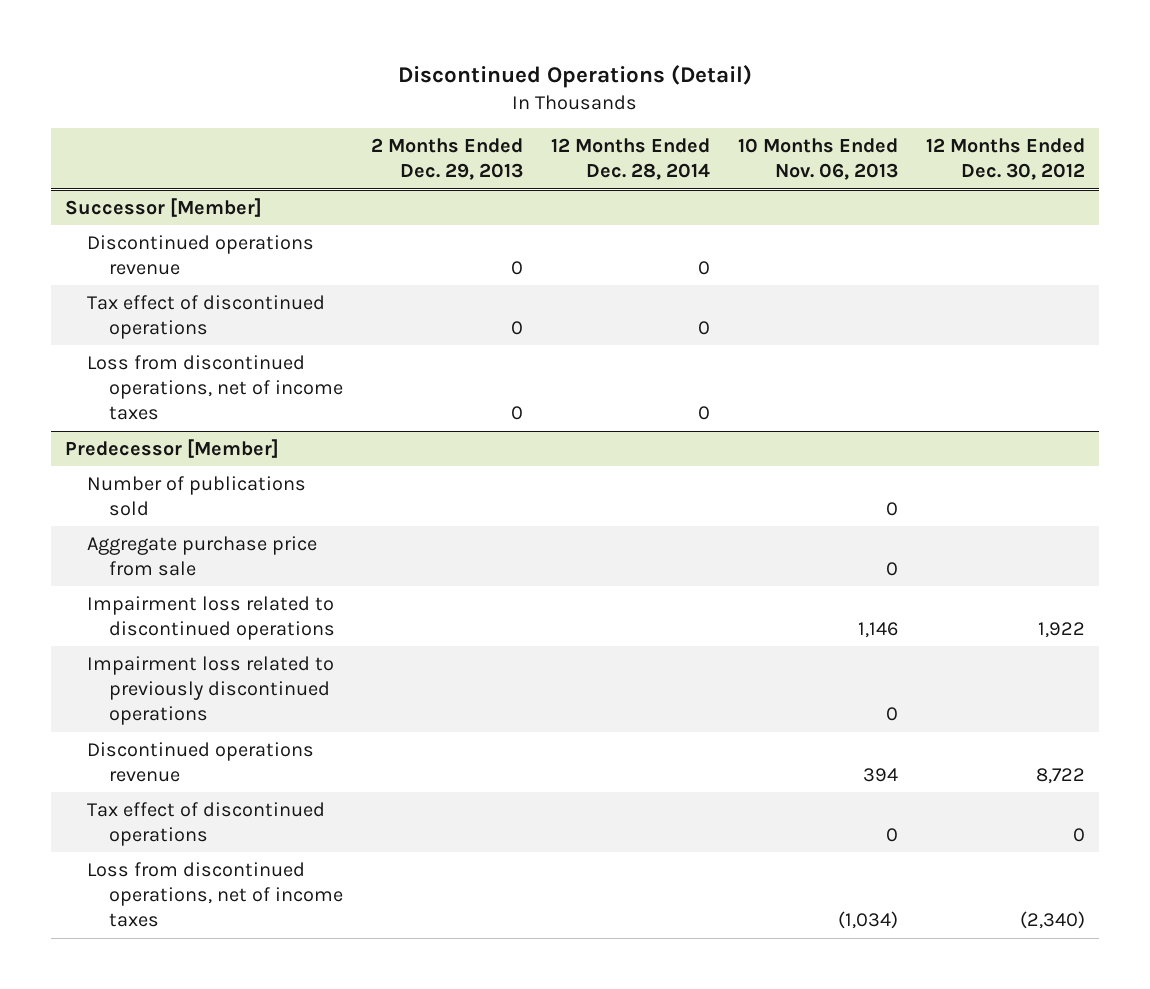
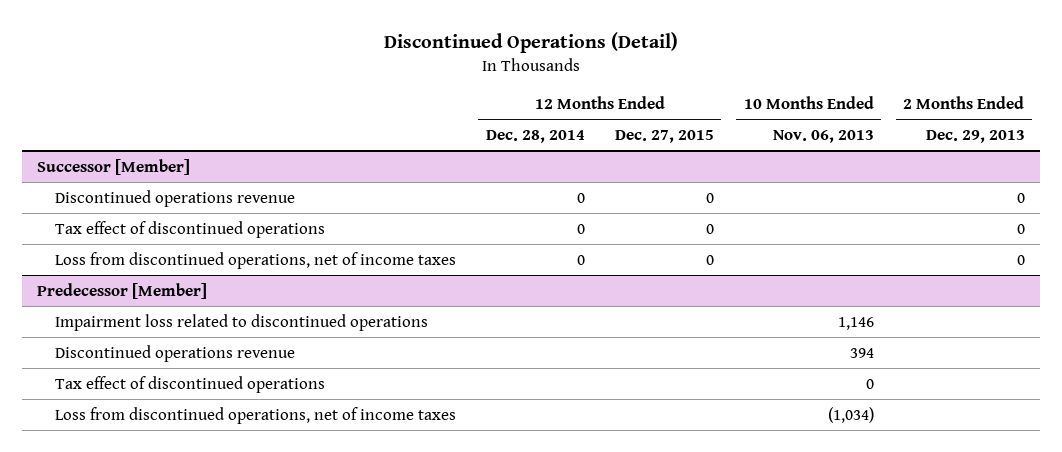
- | 2 Months Ended Dec. 29, 2013 | 12 Months Ended Dec. 28, 2014 | 10 Months Ended Nov. 06, 2013 | 12 Months Ended Dec. 30, 2012
+ | 12 Months Ended Dec. 28, 2014 | 12 Months Ended Dec. 27, 2015 | 10 Months Ended Nov. 06, 2013 | 2 Months Ended Dec. 29, 2013
@ Predecessor [Member]
- Number of publications sold | | | 0 |
- Aggregate purchase price from sale | | | 0 |
- Impairment loss related to previously discontinued operations | | | 0 |

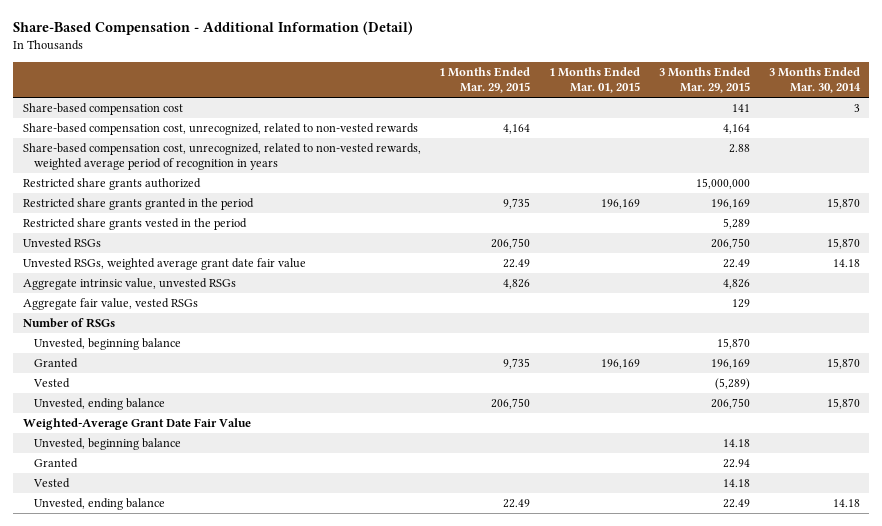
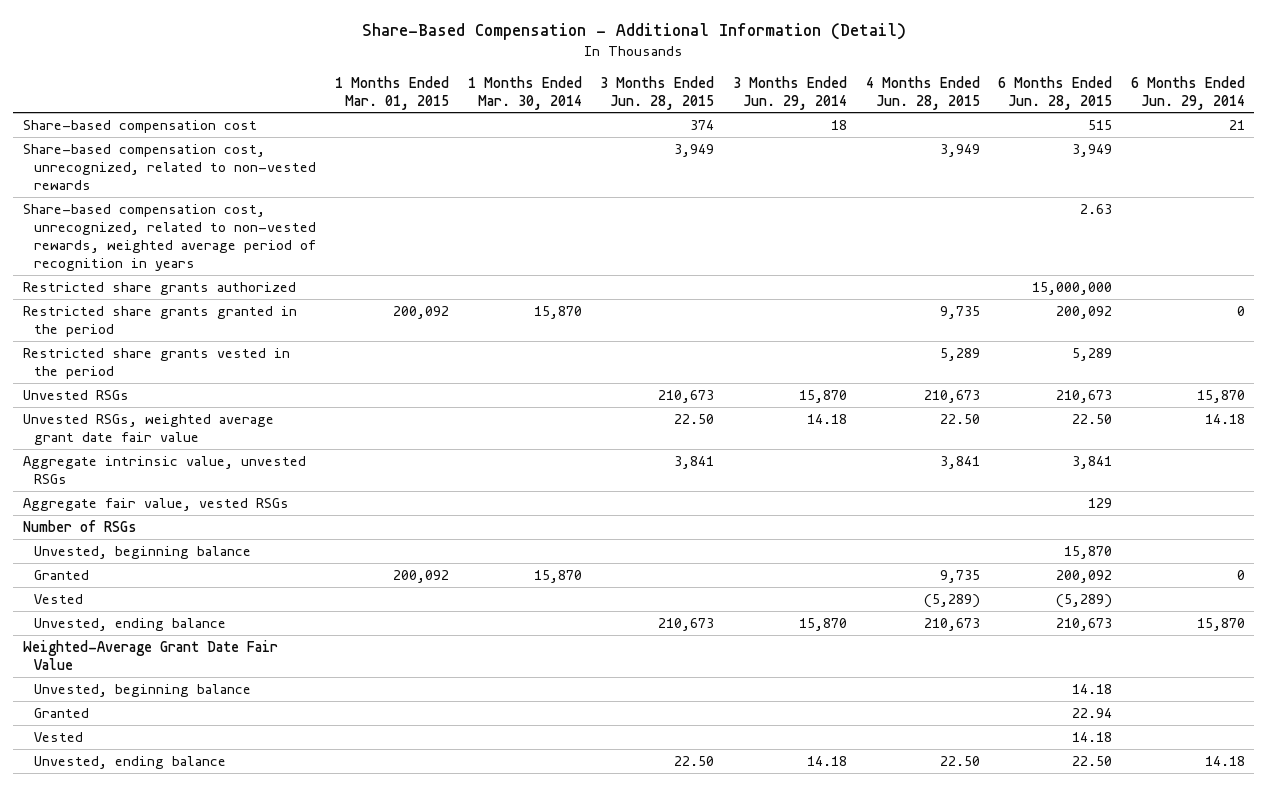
- | 1 Months Ended Mar. 29, 2015 | 1 Months Ended Mar. 01, 2015 | 3 Months Ended Mar. 29, 2015 | 3 Months Ended Mar. 30, 2014
+ | 1 Months Ended Mar. 01, 2015 | 1 Months Ended Mar. 30, 2014 | 3 Months Ended Jun. 28, 2015 | 3 Months Ended Jun. 29, 2014 | 4 Months Ended Jun. 28, 2015 | 6 Months Ended Jun. 28, 2015 | 6 Months Ended Jun. 29, 2014
- Restricted share grants granted in the period | 9,735 | 196,169 | 196,169 | 15,870
+ Restricted share grants granted in the period | 200,092 | 15,870 | | | 9,735 | 200,092 | 0
- Granted | 9,735 | 196,169 | 196,169 | 15,870
+ Granted | 200,092 | 15,870 | | | 9,735 | 200,092 | 0

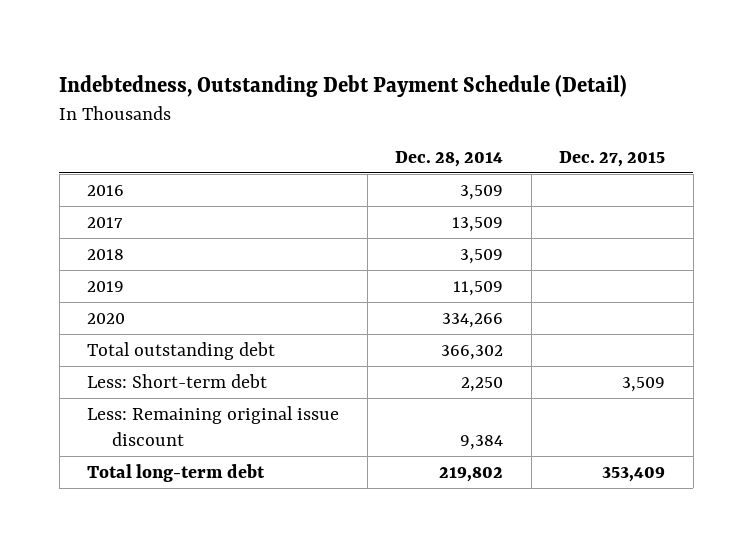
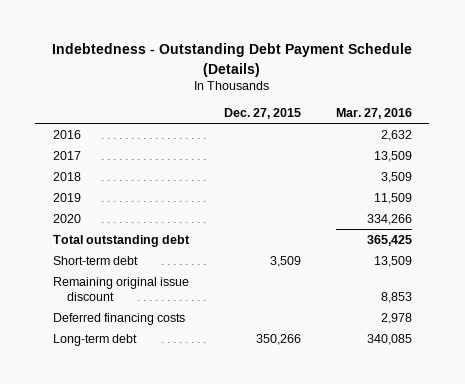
- Indebtedness, Outstanding Debt Payment Schedule (Detail)
+ Indebtedness - Outstanding Debt Payment Schedule (Details)
- | Dec. 28, 2014 | Dec. 27, 2015
+ | Dec. 27, 2015 | Mar. 27, 2016
- Less: Short-term debt | 2,250 | 3,509
- Less: Remaining original issue discount | 9,384 |
- Total long-term debt | 219,802 | 353,409
+ Short-term debt | 3,509 | 13,509
+ Remaining original issue discount | | 8,853
+ Deferred financing costs | | 2,978
+ Long-term debt | 350,266 | 340,085

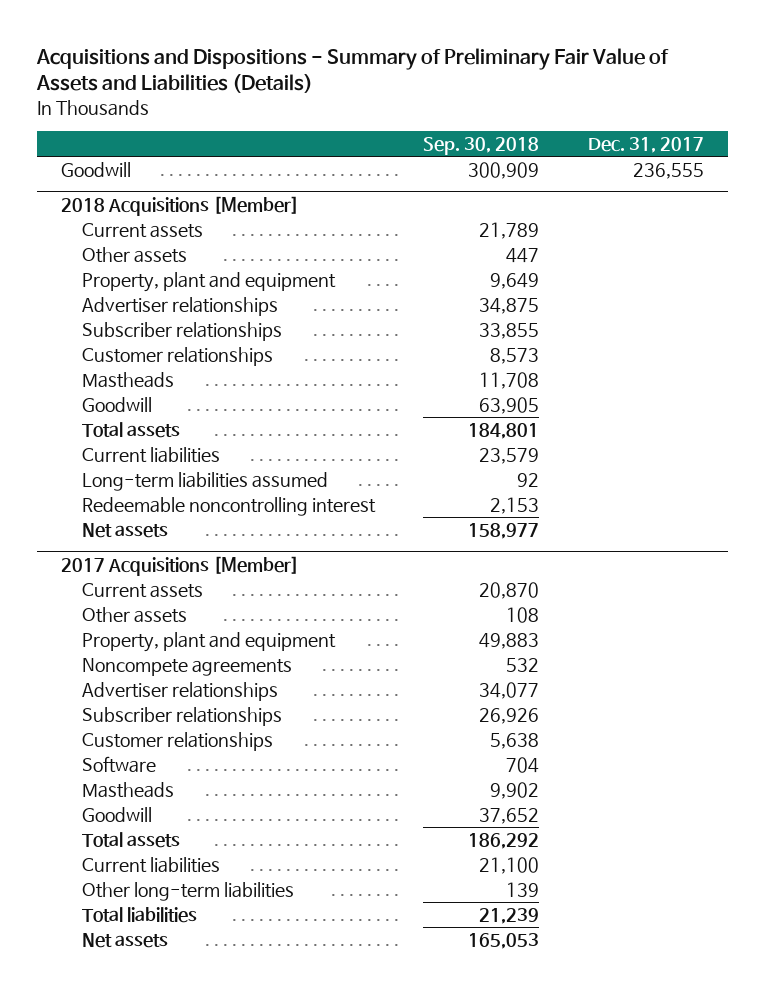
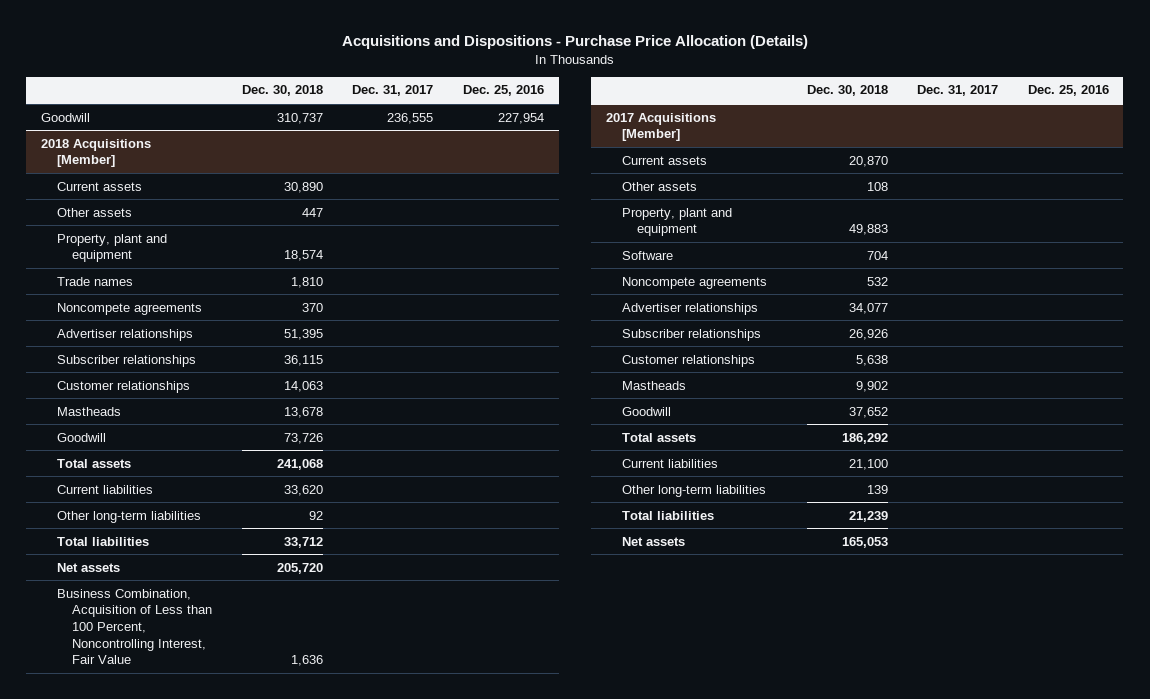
- Acquisitions and Dispositions - Summary of Preliminary Fair Value of Assets and Liabilities (Details)
+ Acquisitions and Dispositions - Purchase Price Allocation (Details)
- | Sep. 30, 2018 | Dec. 31, 2017
+ | Dec. 30, 2018 | Dec. 31, 2017 | Dec. 25, 2016
@ 2018 Acquisitions [Member]
+ Trade names | 1,810 | |
+ Noncompete agreements | 370 | |
- Long-term liabilities assumed | 92 |
- Redeemable noncontrolling interest | 2,153 |
+ Other long-term liabilities | 92 | |
+ Total liabilities | 33,712 | |
+ Business Combination, Acquisition of Less than 100 Percent, Noncontrolling Interest, Fair Value | 1,636 | |
@ 2017 Acquisitions [Member]
moved up: Software | 704 | |

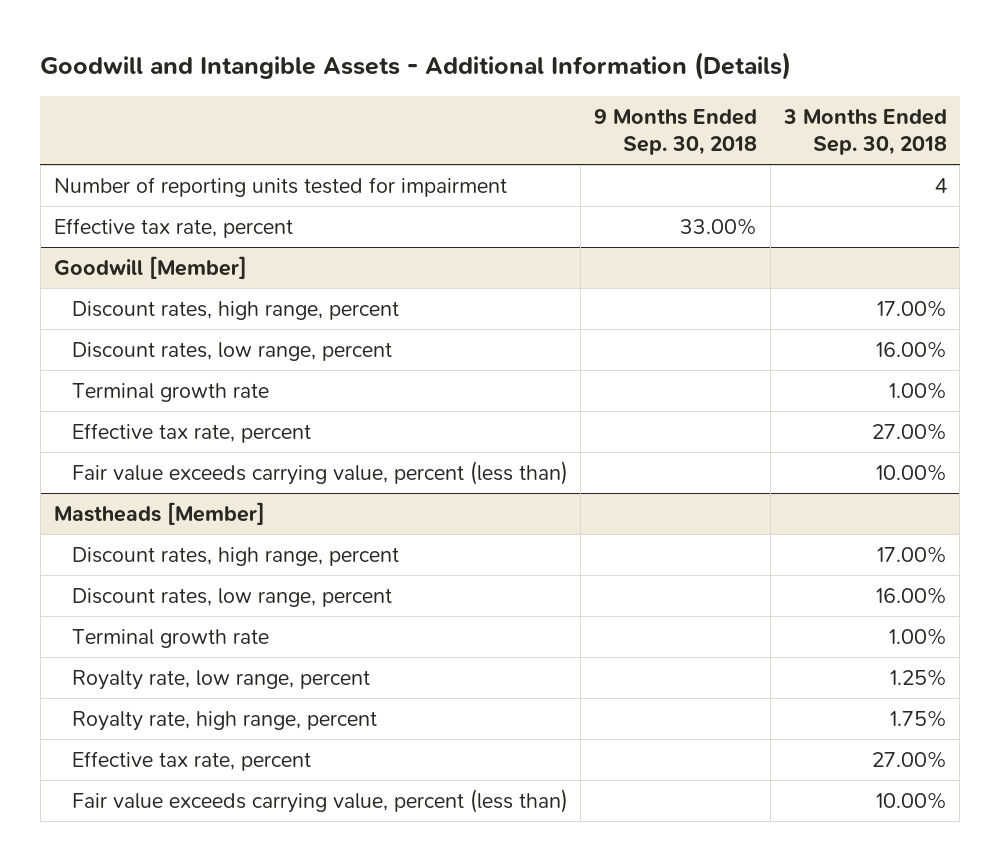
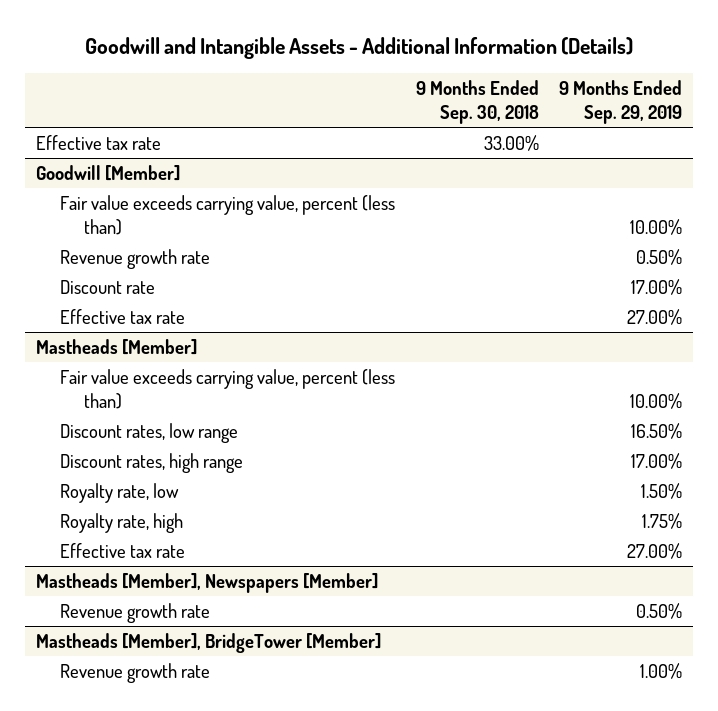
- | 9 Months Ended Sep. 30, 2018 | 3 Months Ended Sep. 30, 2018
+ | 9 Months Ended Sep. 30, 2018 | 9 Months Ended Sep. 29, 2019
- Number of reporting units tested for impairment | | 4
- Effective tax rate, percent | 33.00% |
+ Effective tax rate | 33.00% |
@ Goodwill [Member]
- Discount rates, high range, percent | | 17.00%
- Discount rates, low range, percent | | 16.00%
- Terminal growth rate | | 1.00%
- Effective tax rate, percent | | 27.00%
+ Revenue growth rate | | 0.50%
+ Discount rate | | 17.00%
+ Effective tax rate | | 27.00%
@ Mastheads [Member]
- Discount rates, high range, percent | | 17.00%
- Discount rates, low range, percent | | 16.00%
- Terminal growth rate | | 1.00%
- Royalty rate, low range, percent | | 1.25%
- Royalty rate, high range, percent | | 1.75%
- Effective tax rate, percent | | 27.00%
+ Discount rates, low range | | 16.50%
+ Discount rates, high range | | 17.00%
+ Royalty rate, low | | 1.50%
+ Royalty rate, high | | 1.75%
+ Effective tax rate | | 27.00%
+ Mastheads [Member], Newspapers [Member]
+ Revenue growth rate | | 0.50%
+ Mastheads [Member], BridgeTower [Member]
+ Revenue growth rate | | 1.00%

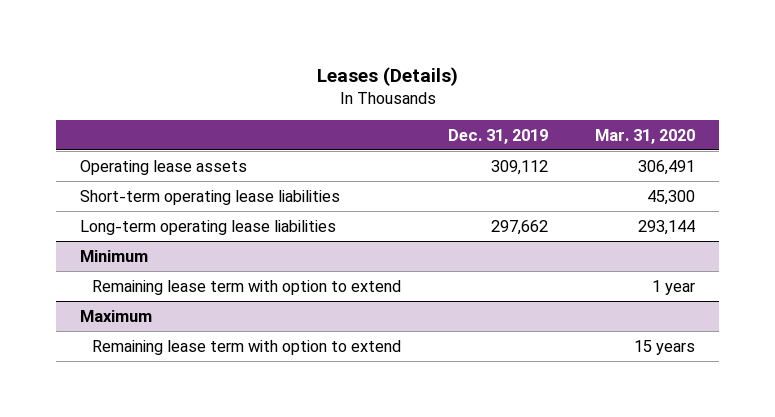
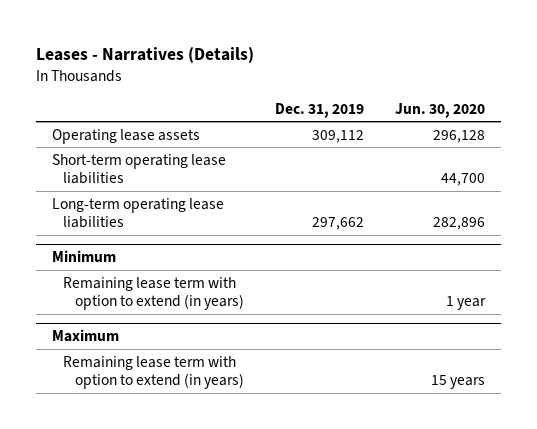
- Leases (Details)
+ Leases - Narratives (Details)
- | Dec. 31, 2019 | Mar. 31, 2020
+ | Dec. 31, 2019 | Jun. 30, 2020
@ Minimum
- Remaining lease term with option to extend | | 1 year
+ Remaining lease term with option to extend (in years) | | 1 year
@ Maximum
- Remaining lease term with option to extend | | 15 years
+ Remaining lease term with option to extend (in years) | | 15 years

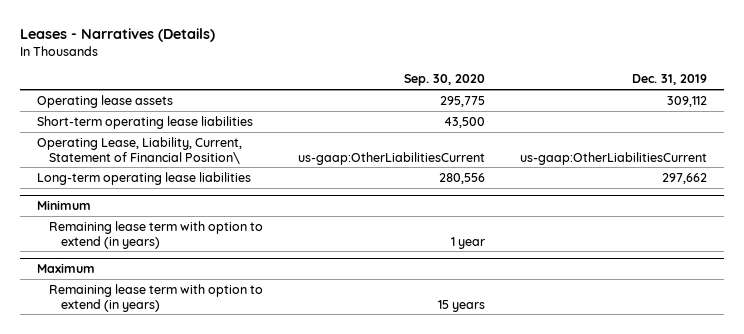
- | Dec. 31, 2019 | Jun. 30, 2020
+ | Sep. 30, 2020 | Dec. 31, 2019
+ Operating Lease, Liability, Current, Statement of Financial Position\ | us-gaap:OtherLiabilitiesCurrent | us-gaap:OtherLiabilitiesCurrent

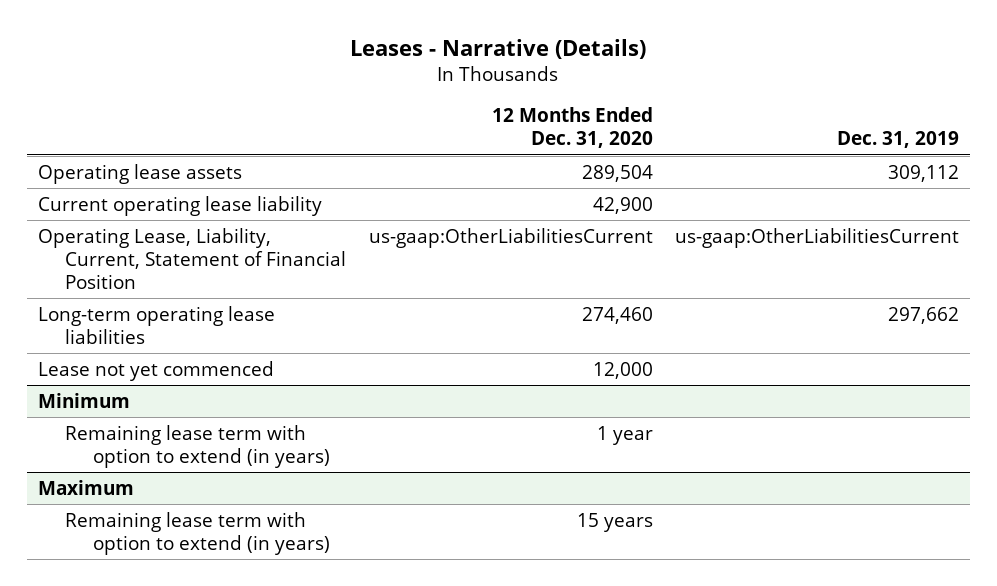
- Leases - Narratives (Details)
+ Leases - Narrative (Details)
- | Sep. 30, 2020 | Dec. 31, 2019
+ | 12 Months Ended Dec. 31, 2020 | Dec. 31, 2019
- Short-term operating lease liabilities | 43,500 |
- Operating Lease, Liability, Current, Statement of Financial Position\ | us-gaap:OtherLiabilitiesCurrent | us-gaap:OtherLiabilitiesCurrent
+ Current operating lease liability | 42,900 |
+ Operating Lease, Liability, Current, Statement of Financial Position | us-gaap:OtherLiabilitiesCurrent | us-gaap:OtherLiabilitiesCurrent
+ Lease not yet commenced | 12,000 |

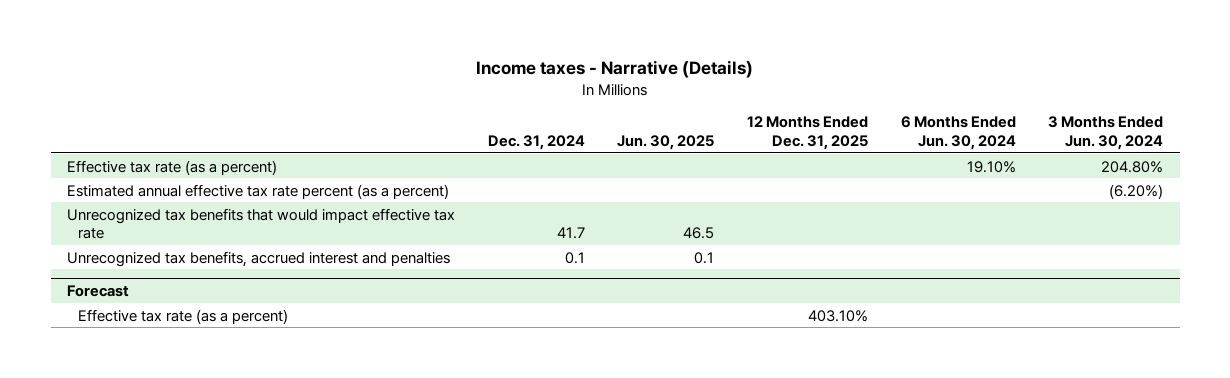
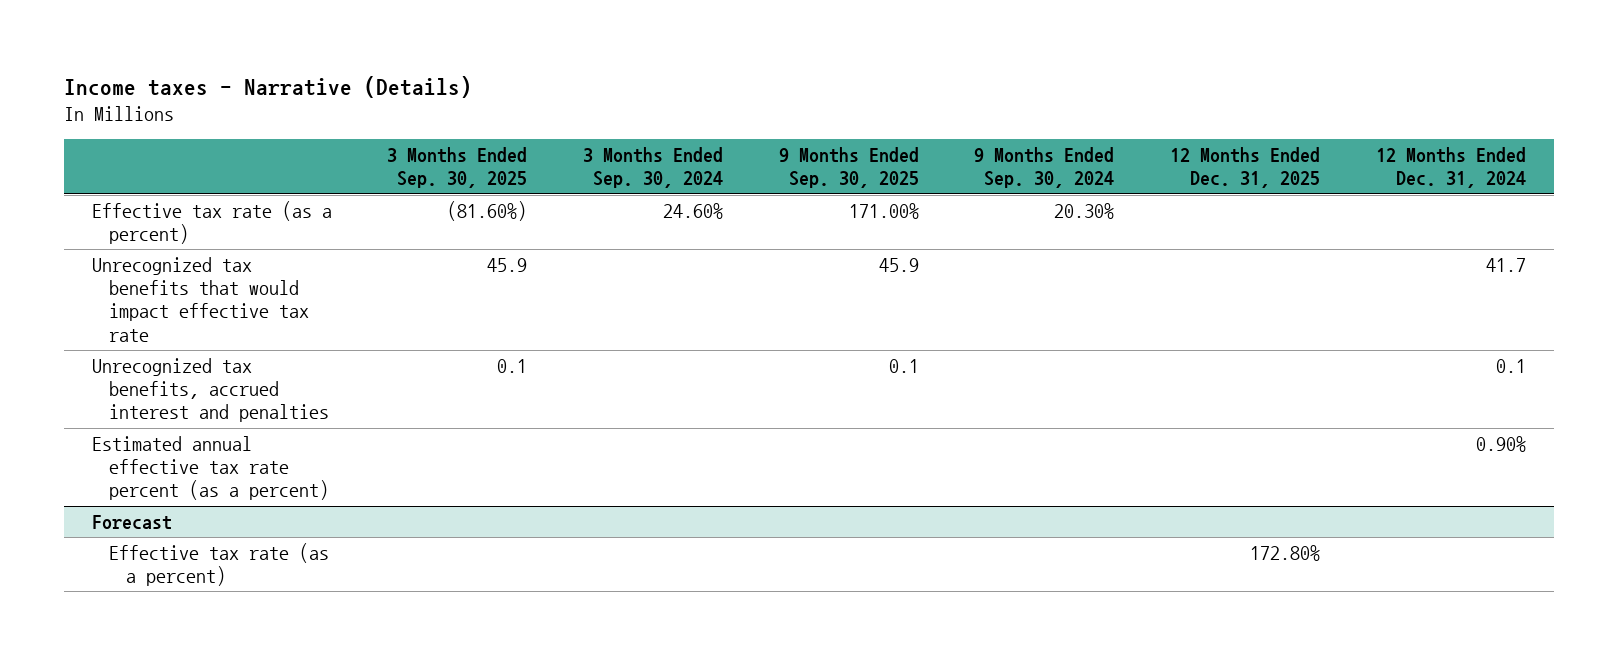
- | Dec. 31, 2024 | Jun. 30, 2025 | 12 Months Ended Dec. 31, 2025 | 6 Months Ended Jun. 30, 2024 | 3 Months Ended Jun. 30, 2024
+ | 3 Months Ended Sep. 30, 2025 | 3 Months Ended Sep. 30, 2024 | 9 Months Ended Sep. 30, 2025 | 9 Months Ended Sep. 30, 2024 | 12 Months Ended Dec. 31, 2025 | 12 Months Ended Dec. 31, 2024
moved down: Estimated annual effective tax rate percent (as a percent) | | | | | | 0.90%
@ Forecast
- Effective tax rate (as a percent) | | | 403.10% | |
+ Effective tax rate (as a percent) | | | | | 172.80% |

